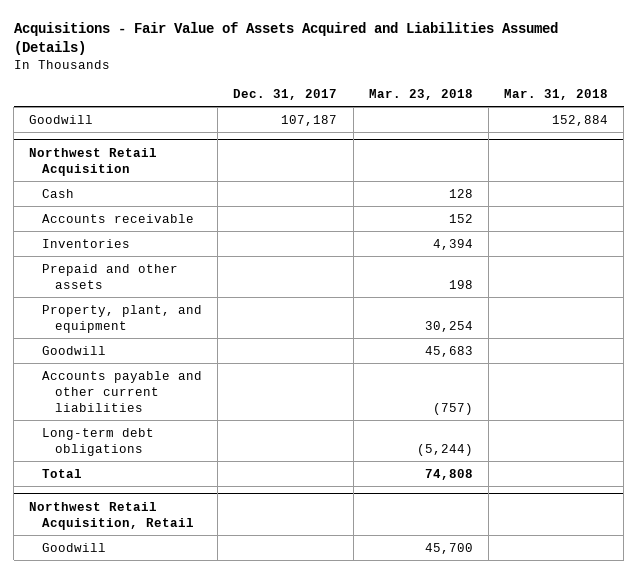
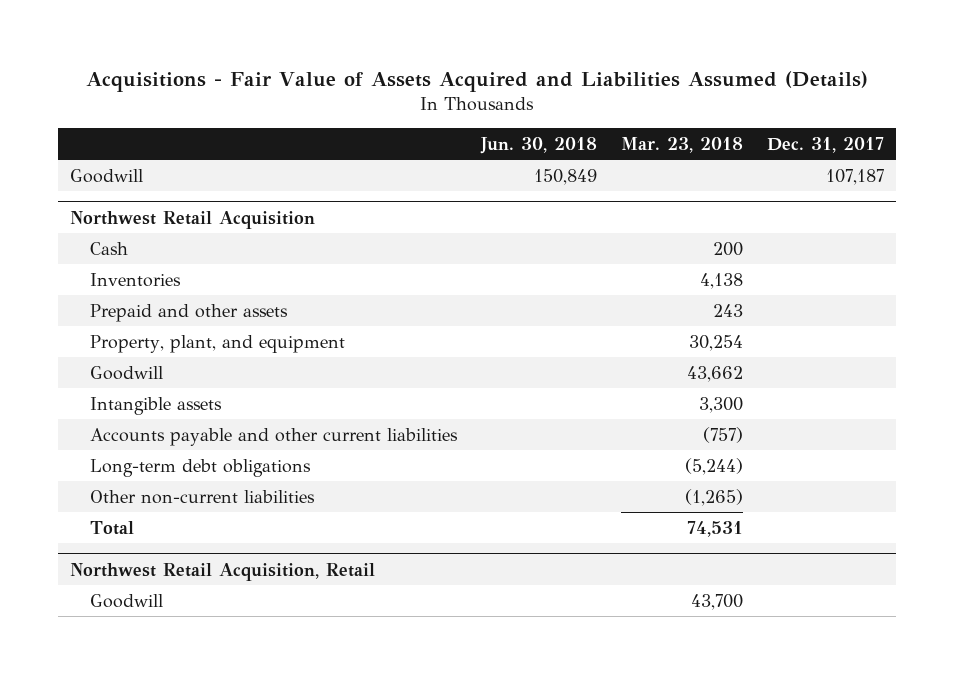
- | Dec. 31, 2017 | Mar. 23, 2018 | Mar. 31, 2018
+ | Jun. 30, 2018 | Mar. 23, 2018 | Dec. 31, 2017
@ Northwest Retail Acquisition
- Cash | | 128 |
- Accounts receivable | | 152 |
- Inventories | | 4,394 |
- Prepaid and other assets | | 198 |
+ Cash | | 200 |
+ Inventories | | 4,138 |
+ Prepaid and other assets | | 243 |
- Goodwill | | 45,683 |
+ Goodwill | | 43,662 |
+ Intangible assets | | 3,300 |
- Total | | 74,808 |
+ Other non-current liabilities | | (1,265) |
+ Total | | 74,531 |
@ Northwest Retail Acquisition, Retail
- Goodwill | | 45,700 |
+ Goodwill | | 43,700 |

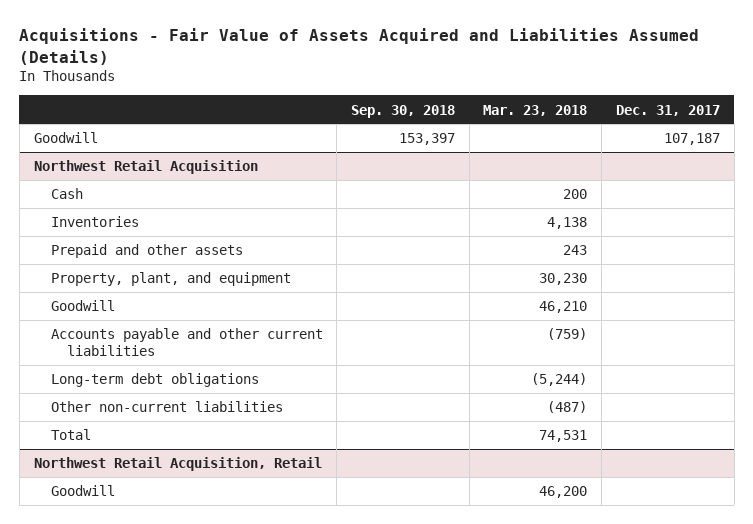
- | Jun. 30, 2018 | Mar. 23, 2018 | Dec. 31, 2017
+ | Sep. 30, 2018 | Mar. 23, 2018 | Dec. 31, 2017
@ Northwest Retail Acquisition
- Property, plant, and equipment | | 30,254 |
- Goodwill | | 43,662 |
- Intangible assets | | 3,300 |
- Accounts payable and other current liabilities | | (757) |
+ Property, plant, and equipment | | 30,230 |
+ Goodwill | | 46,210 |
+ Accounts payable and other current liabilities | | (759) |
- Other non-current liabilities | | (1,265) |
+ Other non-current liabilities | | (487) |
@ Northwest Retail Acquisition, Retail
- Goodwill | | 43,700 |
+ Goodwill | | 46,200 |

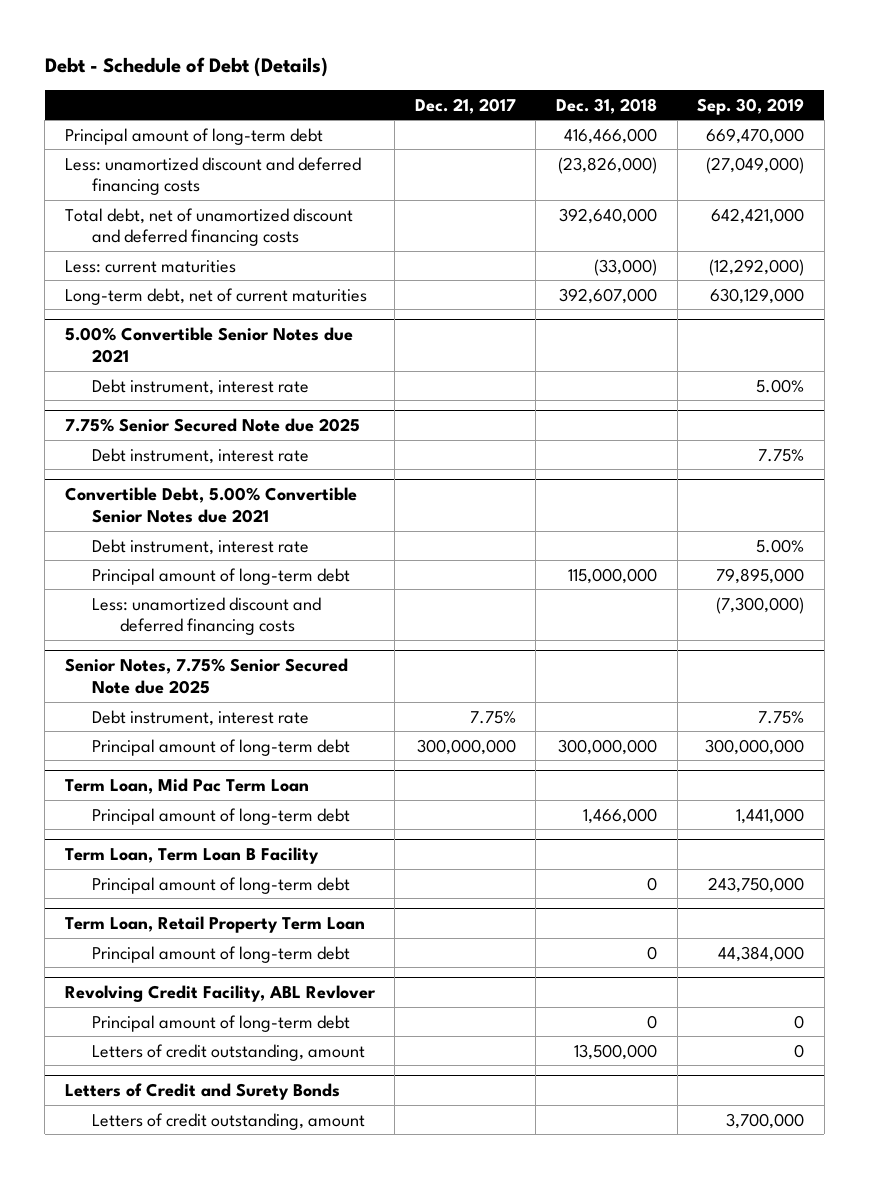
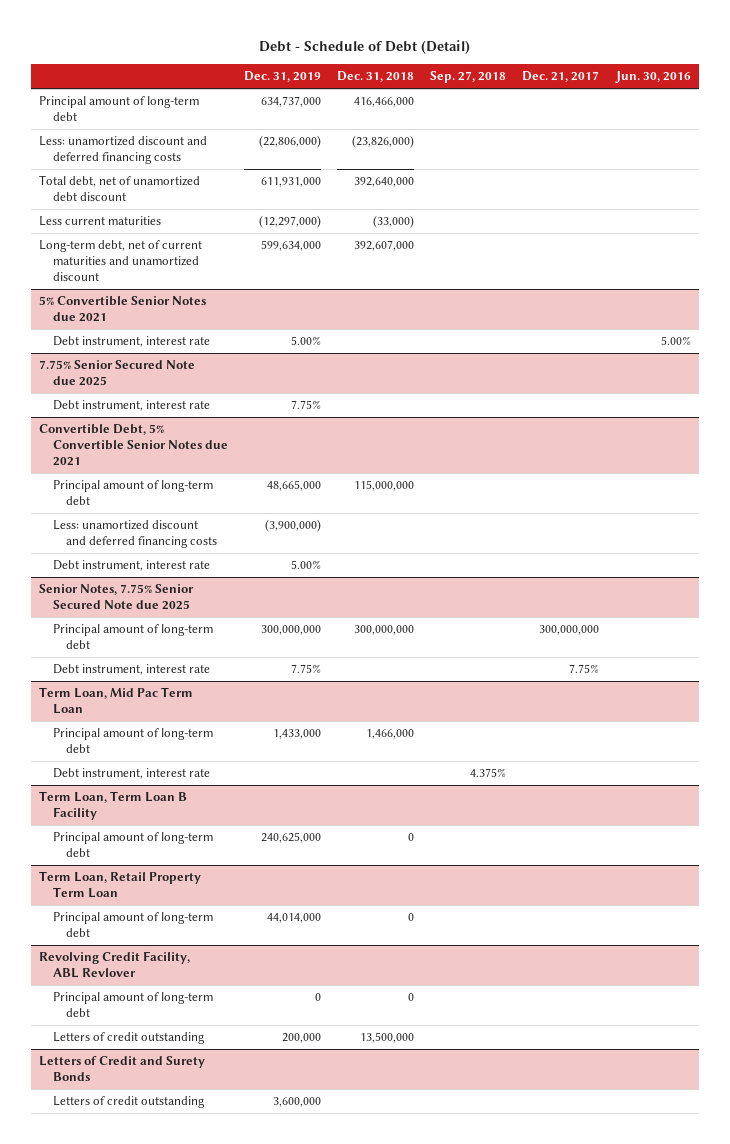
- Debt - Schedule of Debt (Details)
+ Debt - Schedule of Debt (Detail)
- | Dec. 21, 2017 | Dec. 31, 2018 | Sep. 30, 2019
+ | Dec. 31, 2019 | Dec. 31, 2018 | Sep. 27, 2018 | Dec. 21, 2017 | Jun. 30, 2016
- Total debt, net of unamortized discount and deferred financing costs | | 392,640,000 | 642,421,000
- Less: current maturities | | (33,000) | (12,292,000)
- Long-term debt, net of current maturities | | 392,607,000 | 630,129,000
- 5.00% Convertible Senior Notes due 2021
+ Total debt, net of unamortized debt discount | 611,931,000 | 392,640,000 | | |
+ Less current maturities | (12,297,000) | (33,000) | | |
+ Long-term debt, net of current maturities and unamortized discount | 599,634,000 | 392,607,000 | | |
+ 5% Convertible Senior Notes due 2021
- Convertible Debt, 5.00% Convertible Senior Notes due 2021
- Debt instrument, interest rate | | | 5.00%
+ Convertible Debt, 5% Convertible Senior Notes due 2021
+ Debt instrument, interest rate | 5.00% | | | |
@ Senior Notes, 7.75% Senior Secured Note due 2025
moved down: Debt instrument, interest rate | 7.75% | | | 7.75% |
@ Term Loan, Mid Pac Term Loan
+ Debt instrument, interest rate | | | 4.375% | |
@ Revolving Credit Facility, ABL Revlover
- Letters of credit outstanding, amount | | 13,500,000 | 0
+ Letters of credit outstanding | 200,000 | 13,500,000 | | |
@ Letters of Credit and Surety Bonds
- Letters of credit outstanding, amount | | | 3,700,000
+ Letters of credit outstanding | 3,600,000 | | | |

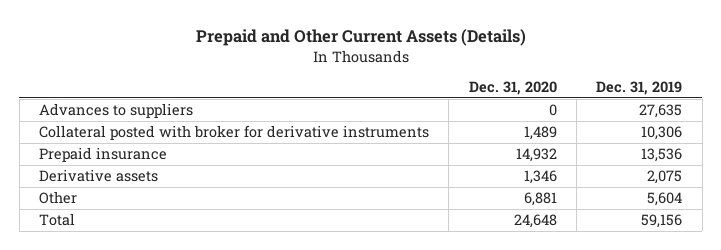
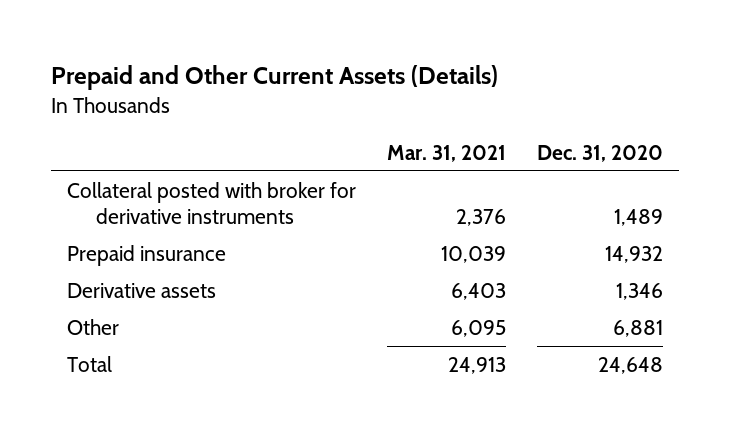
- | Dec. 31, 2020 | Dec. 31, 2019
+ | Mar. 31, 2021 | Dec. 31, 2020
- Advances to suppliers | 0 | 27,635

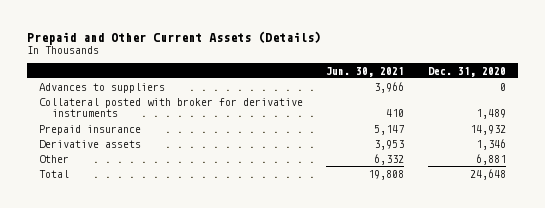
- | Mar. 31, 2021 | Dec. 31, 2020
+ | Jun. 30, 2021 | Dec. 31, 2020
+ Advances to suppliers | 3,966 | 0

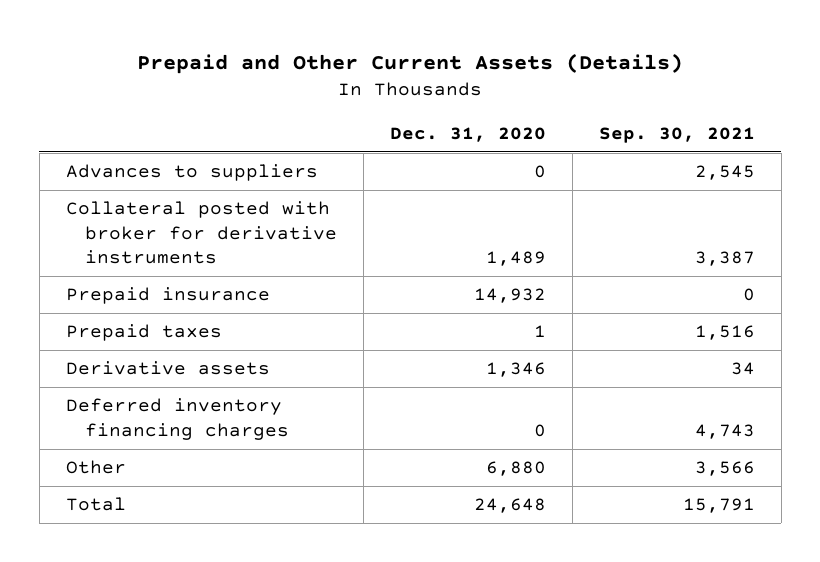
- | Jun. 30, 2021 | Dec. 31, 2020
+ | Dec. 31, 2020 | Sep. 30, 2021
+ Prepaid taxes | 1 | 1,516
- Other | 6,332 | 6,881
+ Deferred inventory financing charges | 0 | 4,743
+ Other | 6,880 | 3,566

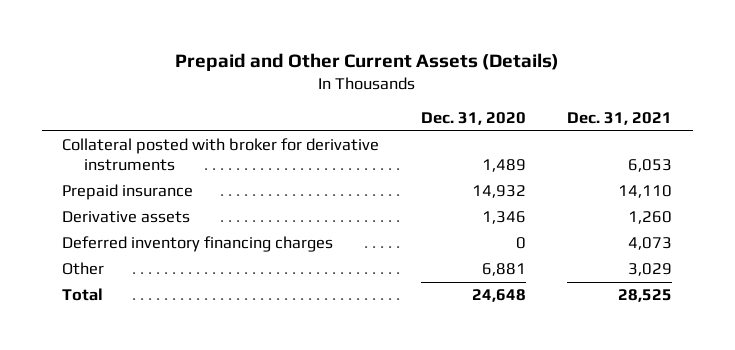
- | Dec. 31, 2020 | Sep. 30, 2021
+ | Dec. 31, 2020 | Dec. 31, 2021
- Advances to suppliers | 0 | 2,545
- Prepaid taxes | 1 | 1,516
- Other | 6,880 | 3,566
+ Other | 6,881 | 3,029

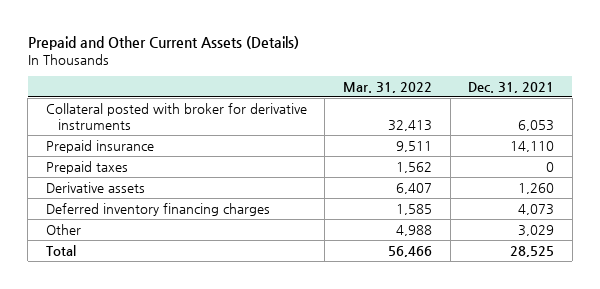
- | Dec. 31, 2020 | Dec. 31, 2021
+ | Mar. 31, 2022 | Dec. 31, 2021
+ Prepaid taxes | 1,562 | 0

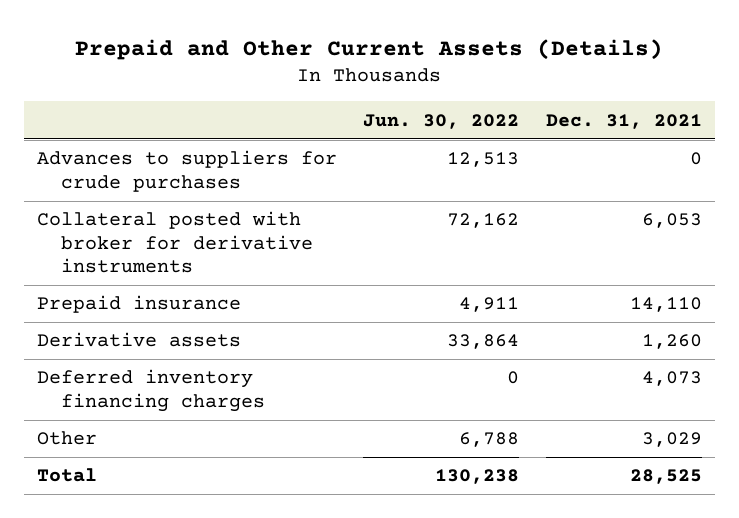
- | Mar. 31, 2022 | Dec. 31, 2021
+ | Jun. 30, 2022 | Dec. 31, 2021
+ Advances to suppliers for crude purchases | 12,513 | 0
- Prepaid taxes | 1,562 | 0

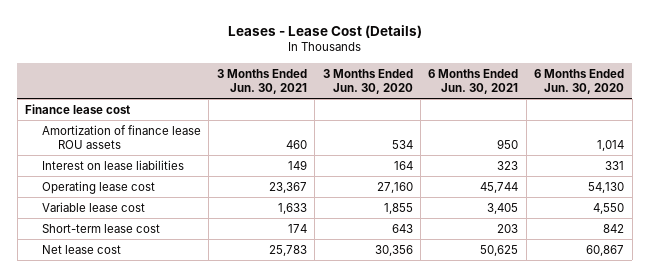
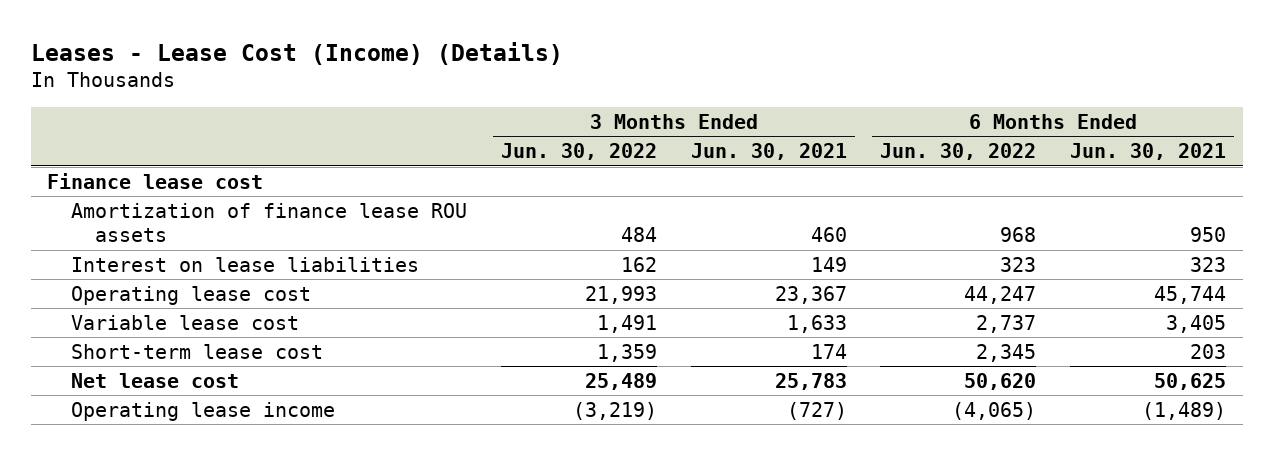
- Leases - Lease Cost (Details)
+ Leases - Lease Cost (Income) (Details)
- | 3 Months Ended Jun. 30, 2021 | 3 Months Ended Jun. 30, 2020 | 6 Months Ended Jun. 30, 2021 | 6 Months Ended Jun. 30, 2020
+ | 3 Months Ended Jun. 30, 2022 | 3 Months Ended Jun. 30, 2021 | 6 Months Ended Jun. 30, 2022 | 6 Months Ended Jun. 30, 2021
+ Operating lease income | (3,219) | (727) | (4,065) | (1,489)

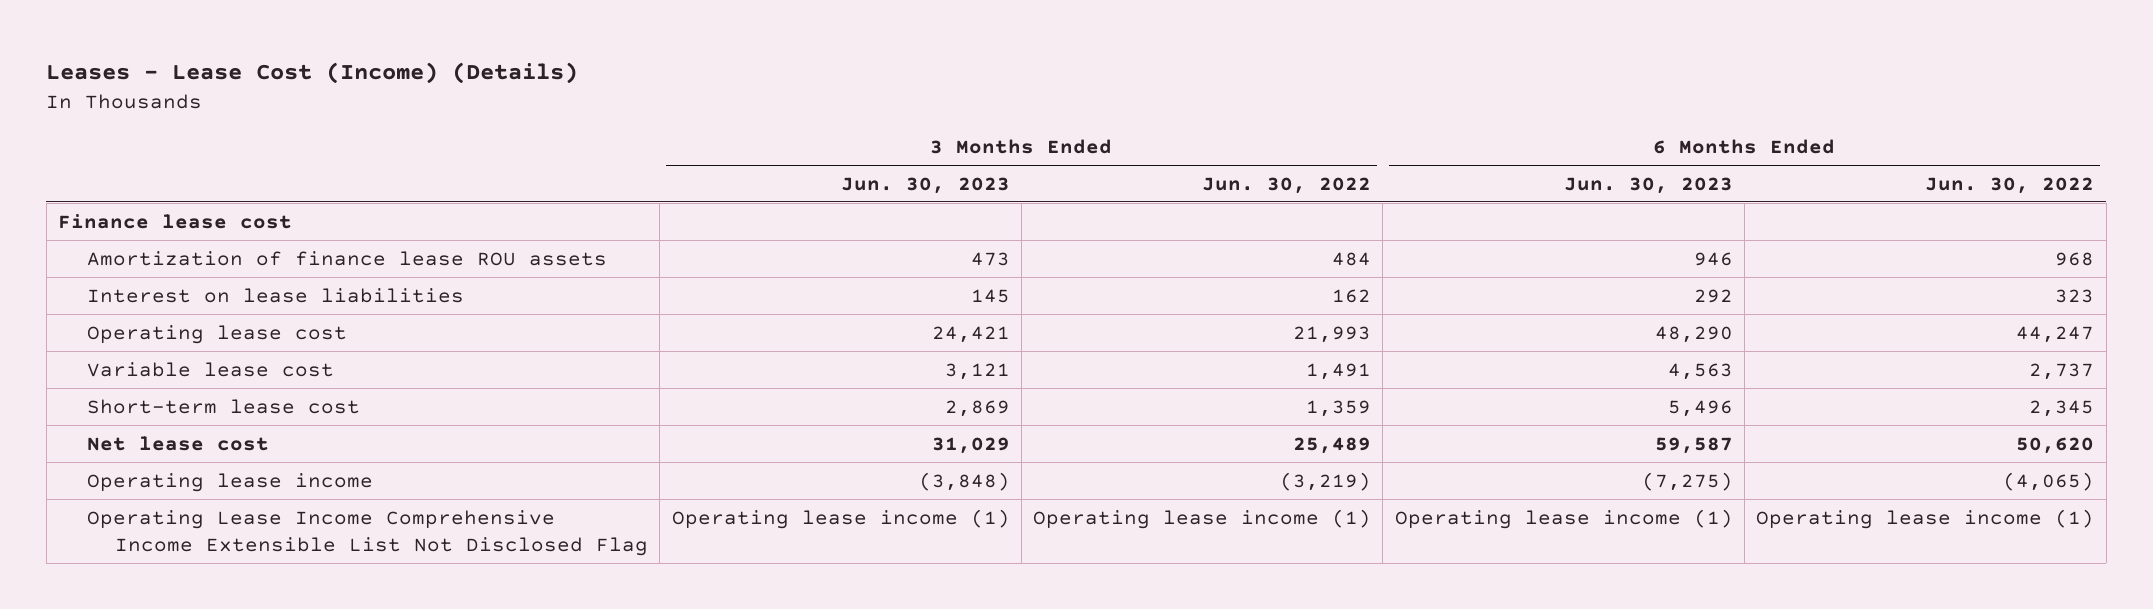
- | 3 Months Ended Jun. 30, 2022 | 3 Months Ended Jun. 30, 2021 | 6 Months Ended Jun. 30, 2022 | 6 Months Ended Jun. 30, 2021
+ | 3 Months Ended Jun. 30, 2023 | 3 Months Ended Jun. 30, 2022 | 6 Months Ended Jun. 30, 2023 | 6 Months Ended Jun. 30, 2022
+ Operating Lease Income Comprehensive Income Extensible List Not Disclosed Flag | Operating lease income (1) | Operating lease income (1) | Operating lease income (1) | Operating lease income (1)

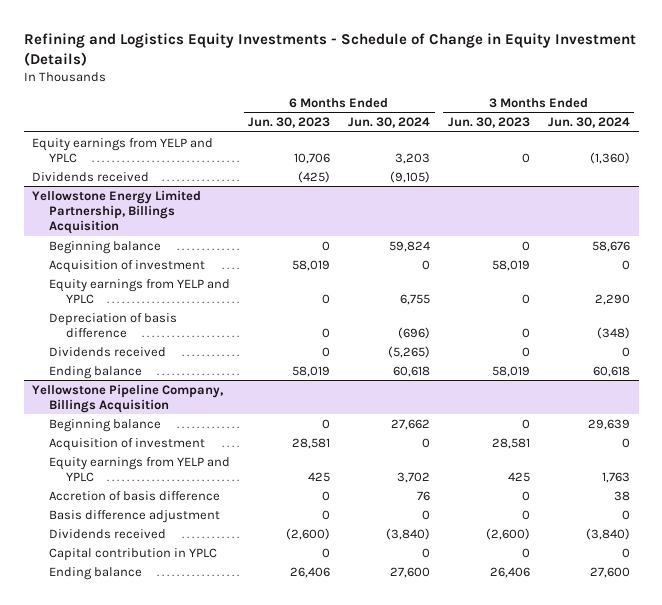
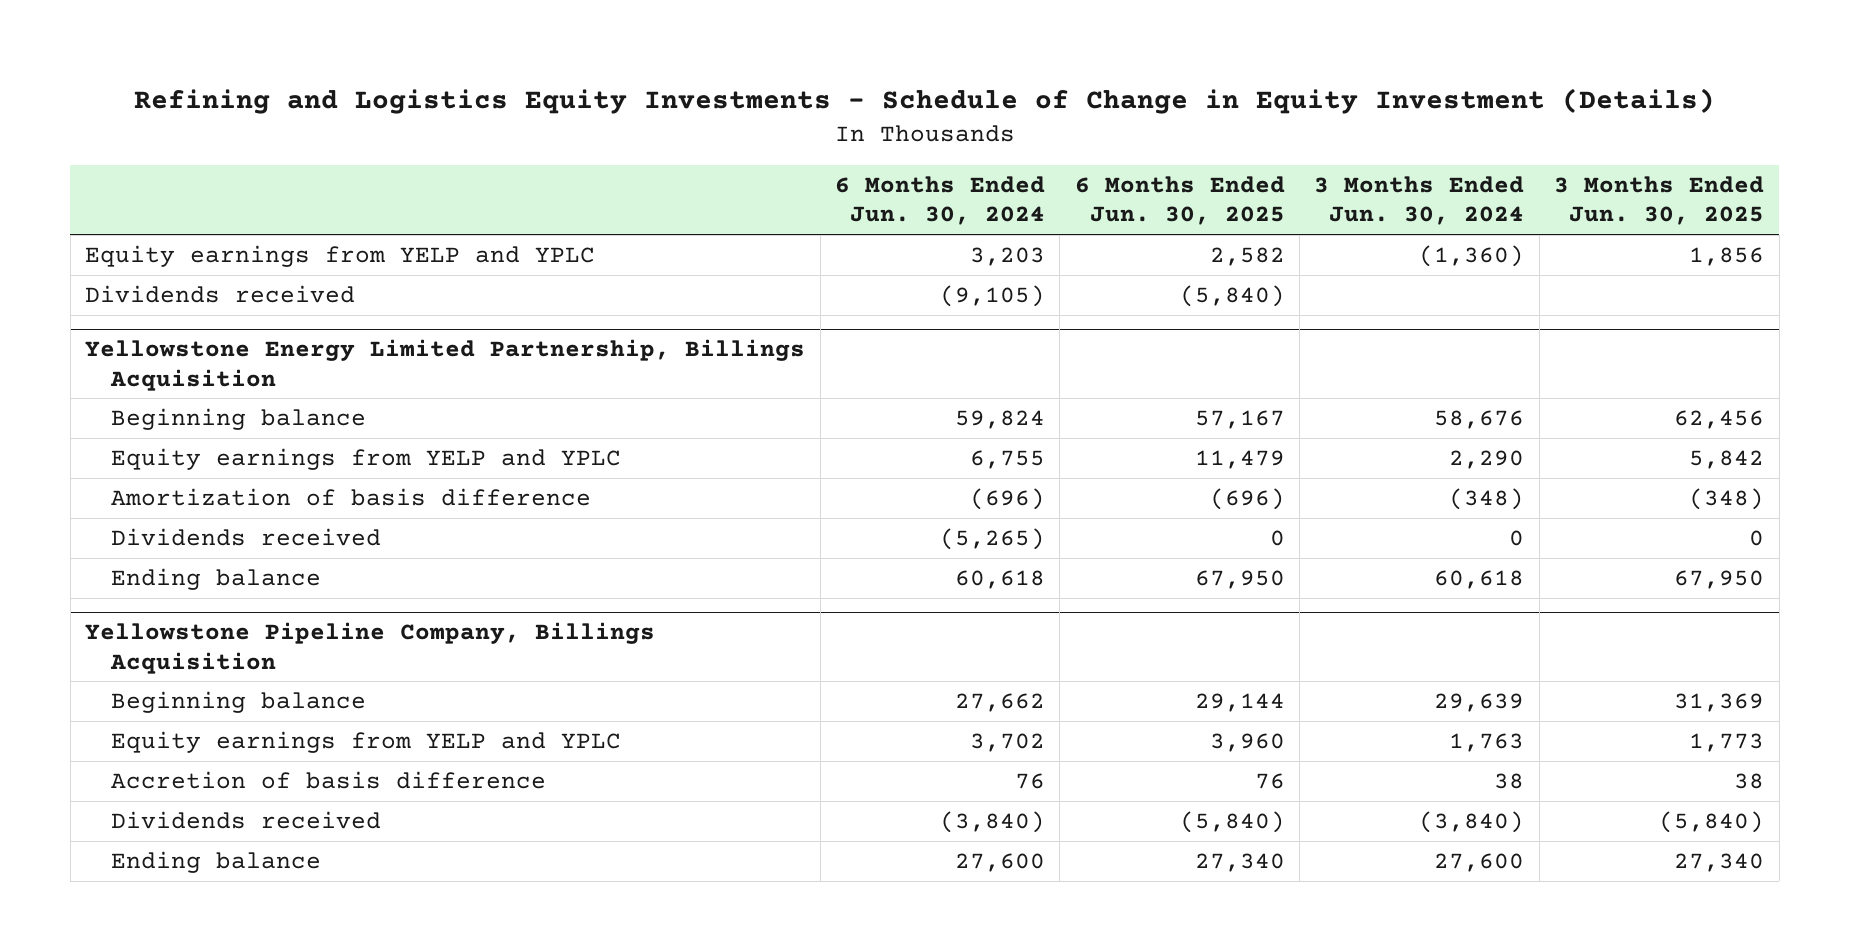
- | 6 Months Ended Jun. 30, 2023 | 6 Months Ended Jun. 30, 2024 | 3 Months Ended Jun. 30, 2023 | 3 Months Ended Jun. 30, 2024
+ | 6 Months Ended Jun. 30, 2024 | 6 Months Ended Jun. 30, 2025 | 3 Months Ended Jun. 30, 2024 | 3 Months Ended Jun. 30, 2025
@ Yellowstone Energy Limited Partnership, Billings Acquisition
- Acquisition of investment | 58,019 | 0 | 58,019 | 0
- Depreciation of basis difference | 0 | (696) | 0 | (348)
+ Amortization of basis difference | (696) | (696) | (348) | (348)
@ Yellowstone Pipeline Company, Billings Acquisition
- Acquisition of investment | 28,581 | 0 | 28,581 | 0
- Basis difference adjustment | 0 | 0 | 0 | 0
- Capital contribution in YPLC | 0 | 0 | 0 | 0

